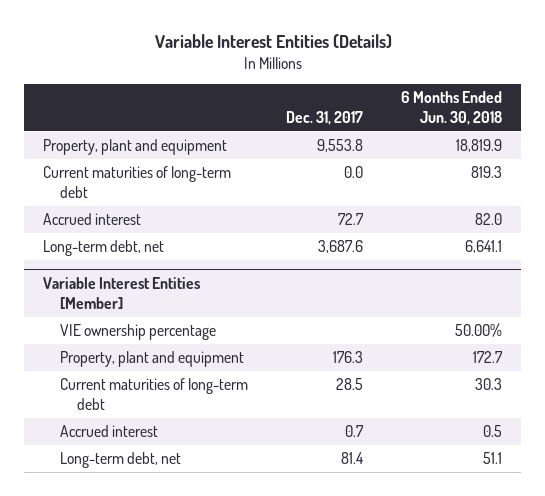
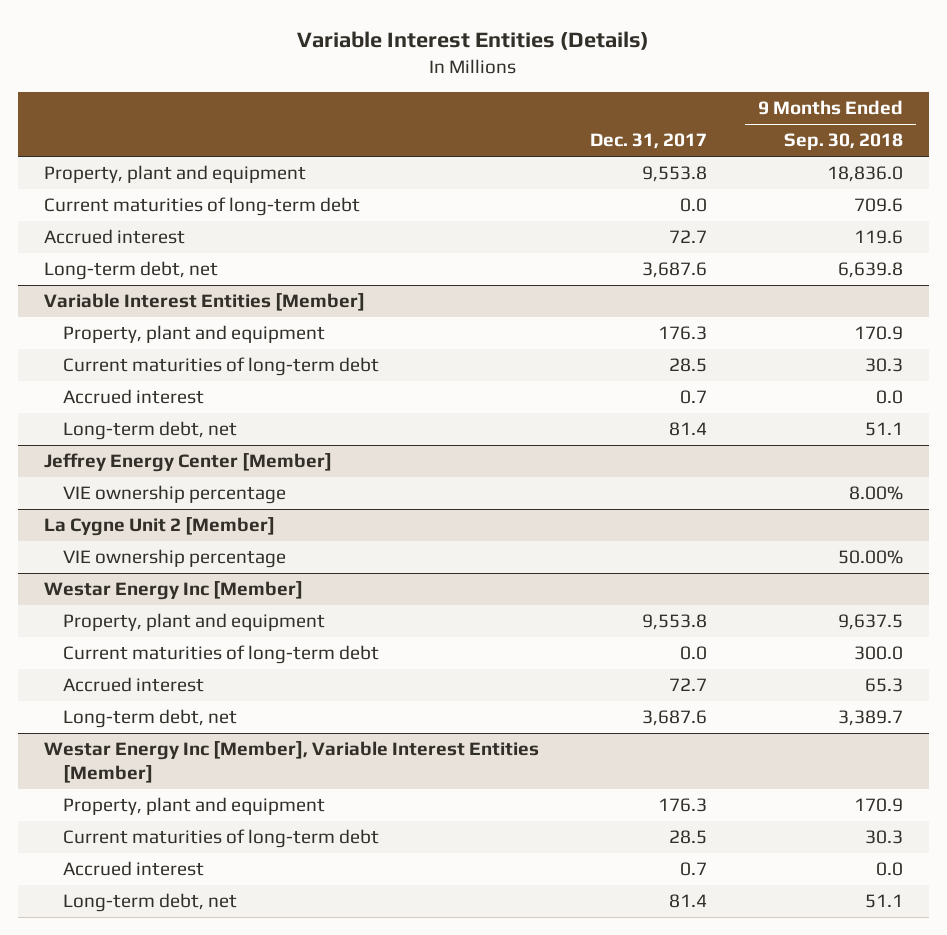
- | Dec. 31, 2017 | 6 Months Ended Jun. 30, 2018
+ | Dec. 31, 2017 | 9 Months Ended Sep. 30, 2018
@ Variable Interest Entities [Member]
+ Property, plant and equipment | 176.3 | 170.9
+ Current maturities of long-term debt | 28.5 | 30.3
+ Accrued interest | 0.7 | 0.0
+ Long-term debt, net | 81.4 | 51.1
+ Jeffrey Energy Center [Member]
+ La Cygne Unit 2 [Member]
+ VIE ownership percentage | | 50.00%
+ Westar Energy Inc [Member]
+ Property, plant and equipment | 9,553.8 | 9,637.5
+ Current maturities of long-term debt | 0.0 | 300.0
+ Accrued interest | 72.7 | 65.3
+ Long-term debt, net | 3,687.6 | 3,389.7
+ Westar Energy Inc [Member], Variable Interest Entities [Member]

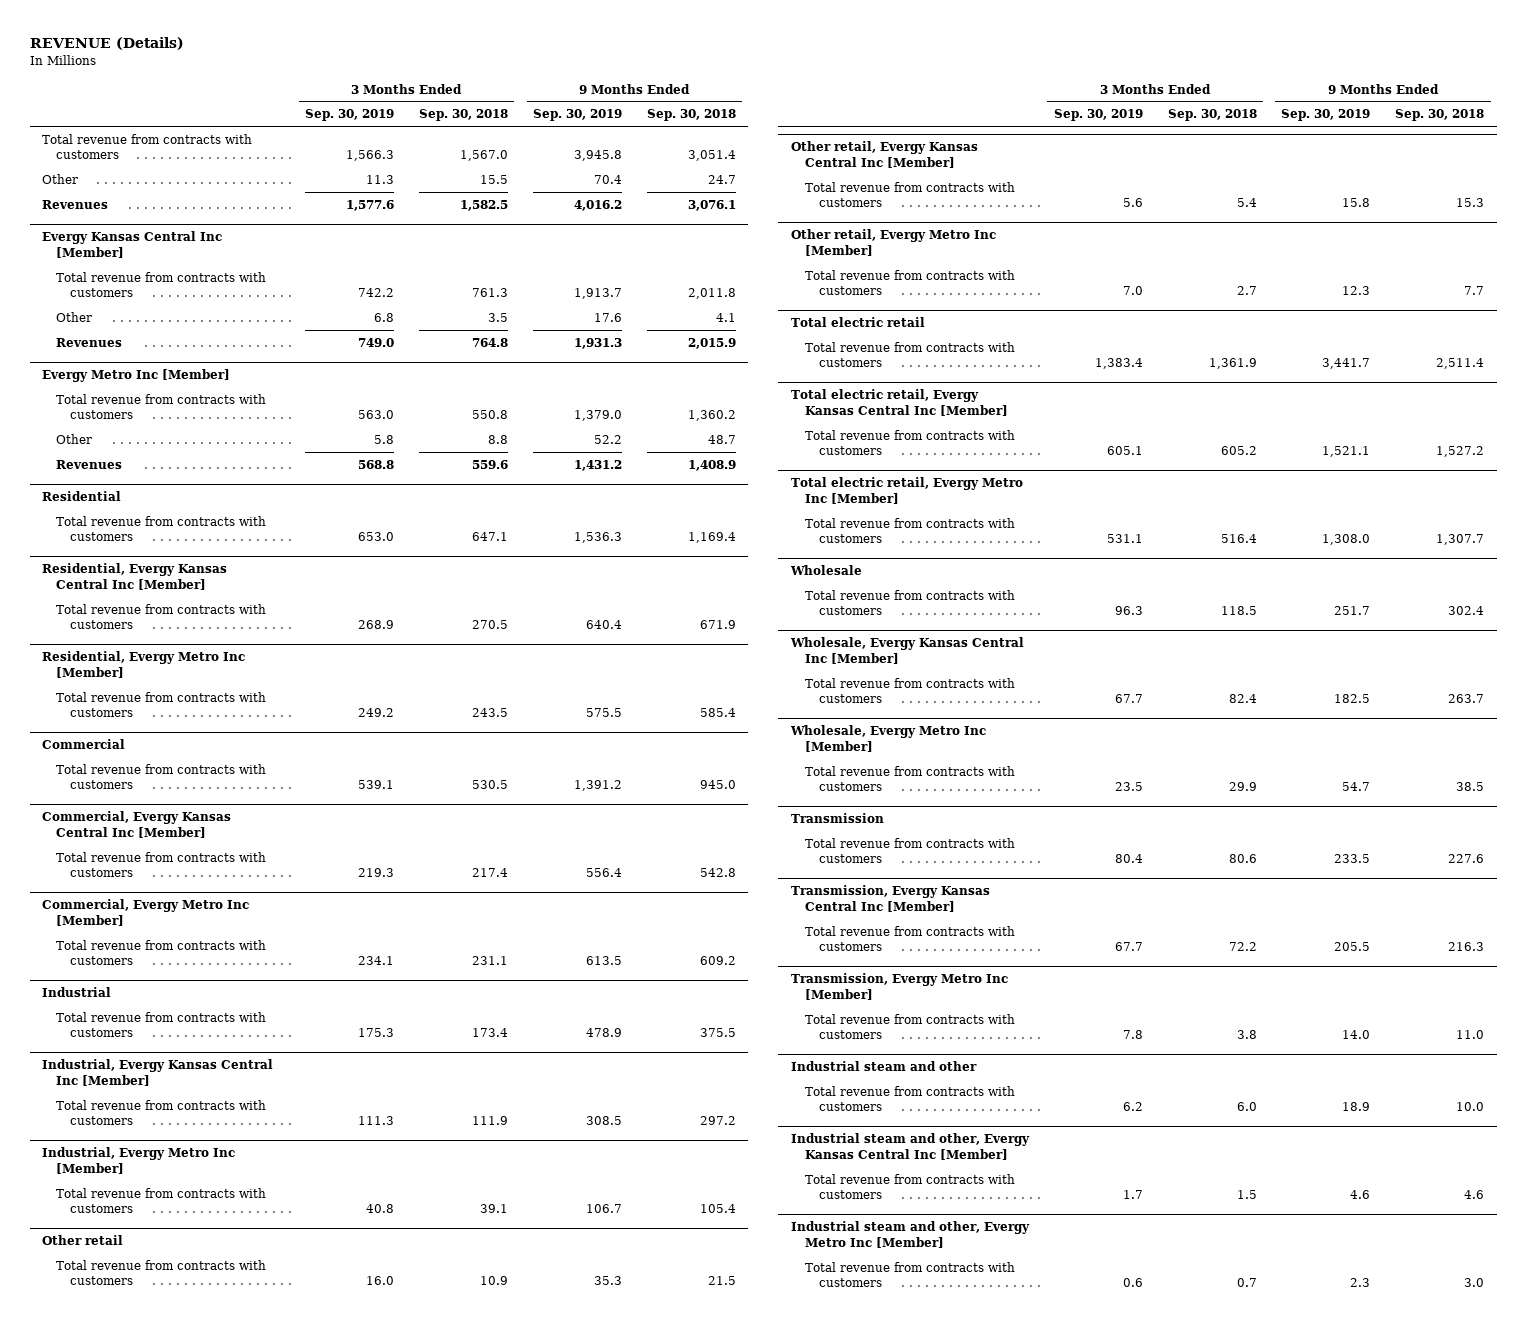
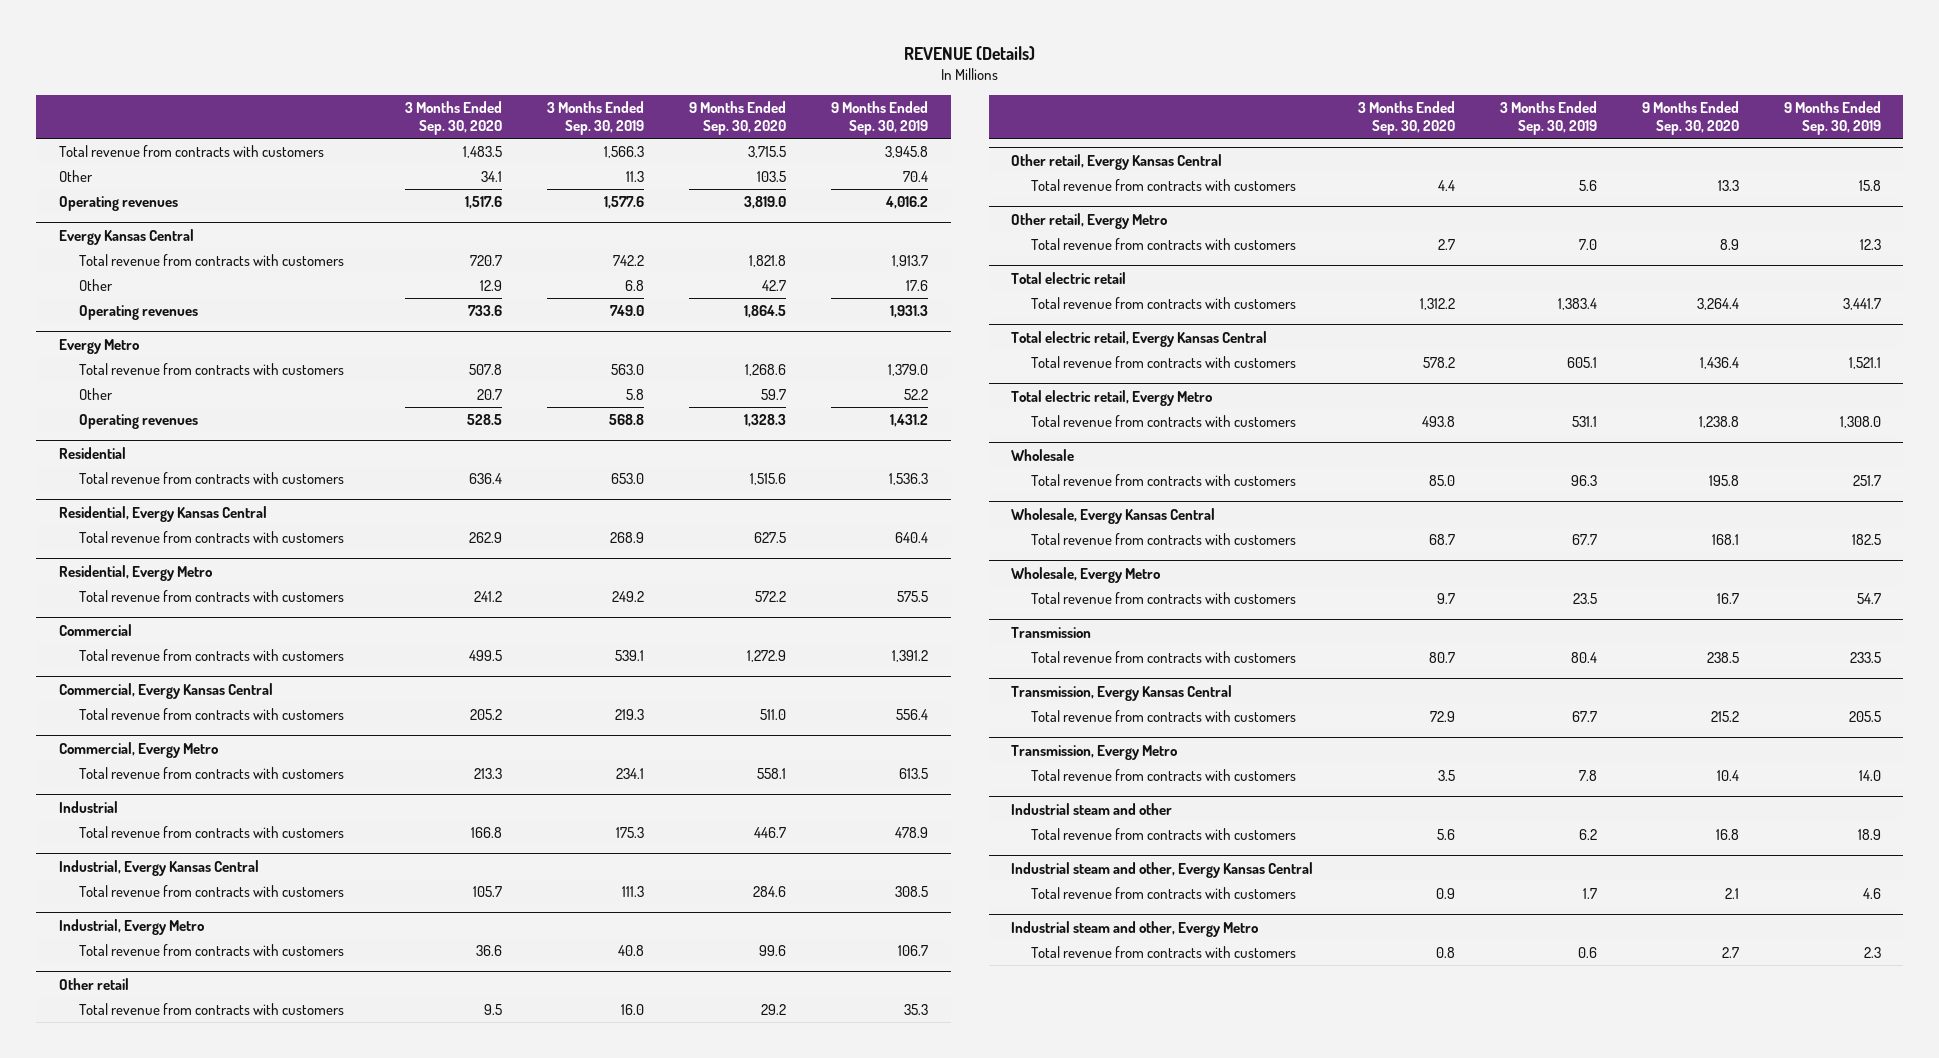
- | 3 Months Ended Sep. 30, 2019 | 3 Months Ended Sep. 30, 2018 | 9 Months Ended Sep. 30, 2019 | 9 Months Ended Sep. 30, 2018
+ | 3 Months Ended Sep. 30, 2020 | 3 Months Ended Sep. 30, 2019 | 9 Months Ended Sep. 30, 2020 | 9 Months Ended Sep. 30, 2019
- Revenues | 1,577.6 | 1,582.5 | 4,016.2 | 3,076.1
- Evergy Kansas Central Inc [Member]
+ Operating revenues | 1,517.6 | 1,577.6 | 3,819.0 | 4,016.2
+ Evergy Kansas Central
- Revenues | 749.0 | 764.8 | 1,931.3 | 2,015.9
- Evergy Metro Inc [Member]
+ Operating revenues | 733.6 | 749.0 | 1,864.5 | 1,931.3
+ Evergy Metro
- Revenues | 568.8 | 559.6 | 1,431.2 | 1,408.9
+ Operating revenues | 528.5 | 568.8 | 1,328.3 | 1,431.2
- Residential, Evergy Kansas Central Inc [Member]
+ Residential, Evergy Kansas Central
- Residential, Evergy Metro Inc [Member]
+ Residential, Evergy Metro
- Commercial, Evergy Kansas Central Inc [Member]
+ Commercial, Evergy Kansas Central
- Commercial, Evergy Metro Inc [Member]
+ Commercial, Evergy Metro
- Industrial, Evergy Kansas Central Inc [Member]
+ Industrial, Evergy Kansas Central
- Industrial, Evergy Metro Inc [Member]
+ Industrial, Evergy Metro
- Other retail, Evergy Kansas Central Inc [Member]
+ Other retail, Evergy Kansas Central
- Other retail, Evergy Metro Inc [Member]
+ Other retail, Evergy Metro
- Total electric retail, Evergy Kansas Central Inc [Member]
+ Total electric retail, Evergy Kansas Central
- Total electric retail, Evergy Metro Inc [Member]
+ Total electric retail, Evergy Metro
- Wholesale, Evergy Kansas Central Inc [Member]
+ Wholesale, Evergy Kansas Central
- Wholesale, Evergy Metro Inc [Member]
+ Wholesale, Evergy Metro
- Transmission, Evergy Kansas Central Inc [Member]
+ Transmission, Evergy Kansas Central
- Transmission, Evergy Metro Inc [Member]
+ Transmission, Evergy Metro
- Industrial steam and other, Evergy Kansas Central Inc [Member]
+ Industrial steam and other, Evergy Kansas Central
- Industrial steam and other, Evergy Metro Inc [Member]
+ Industrial steam and other, Evergy Metro

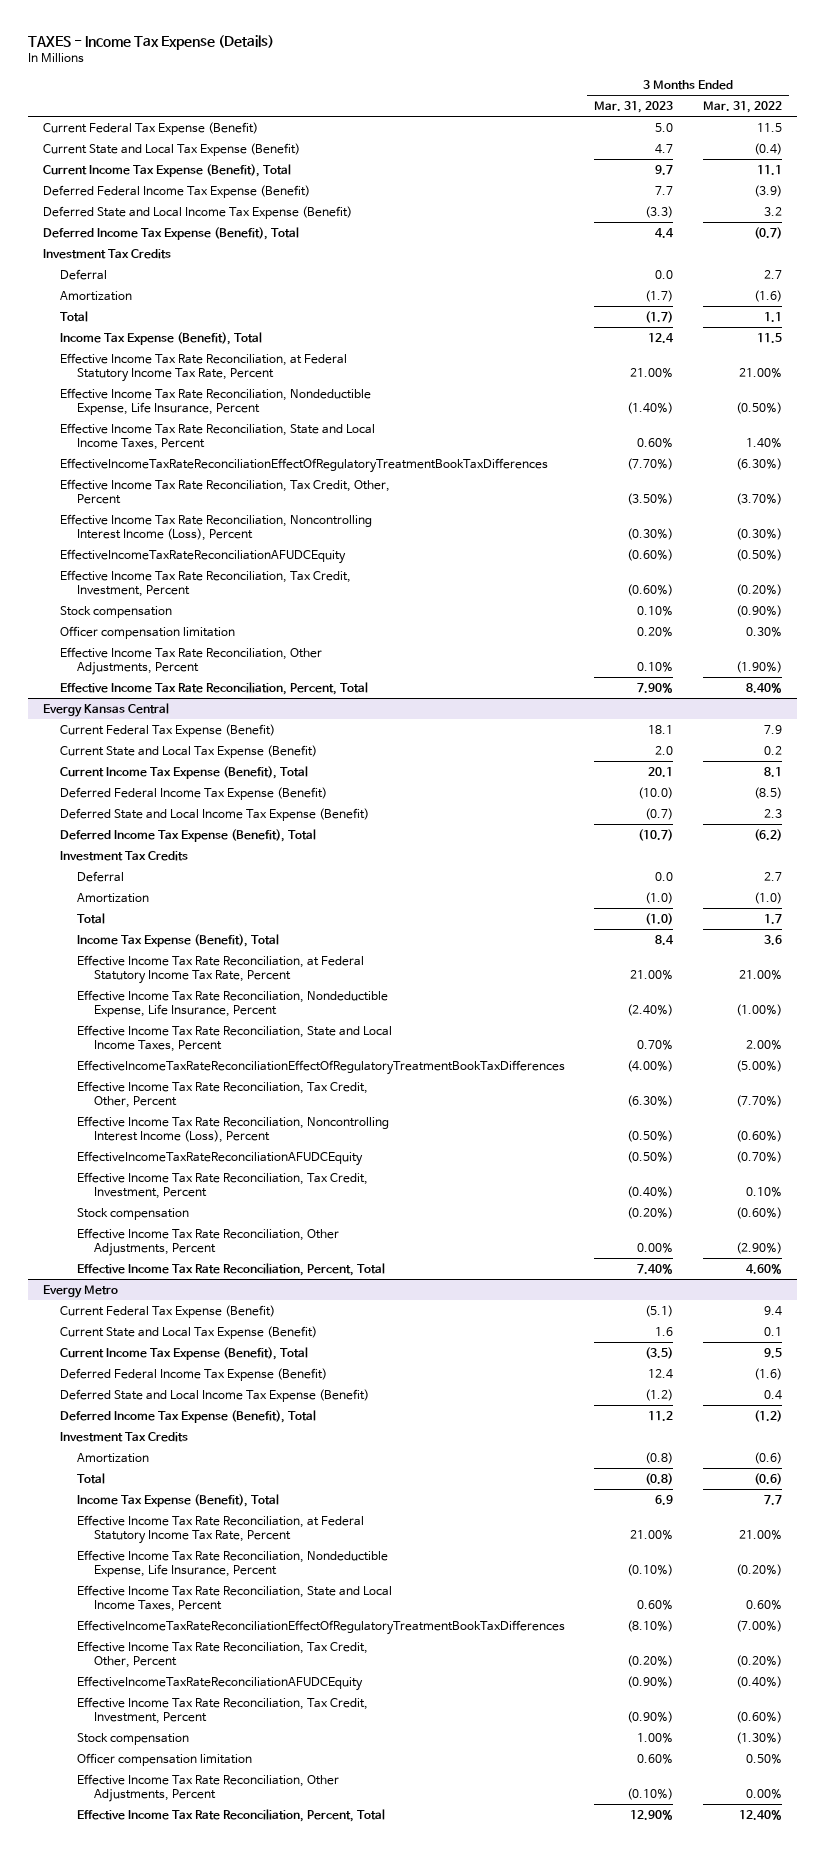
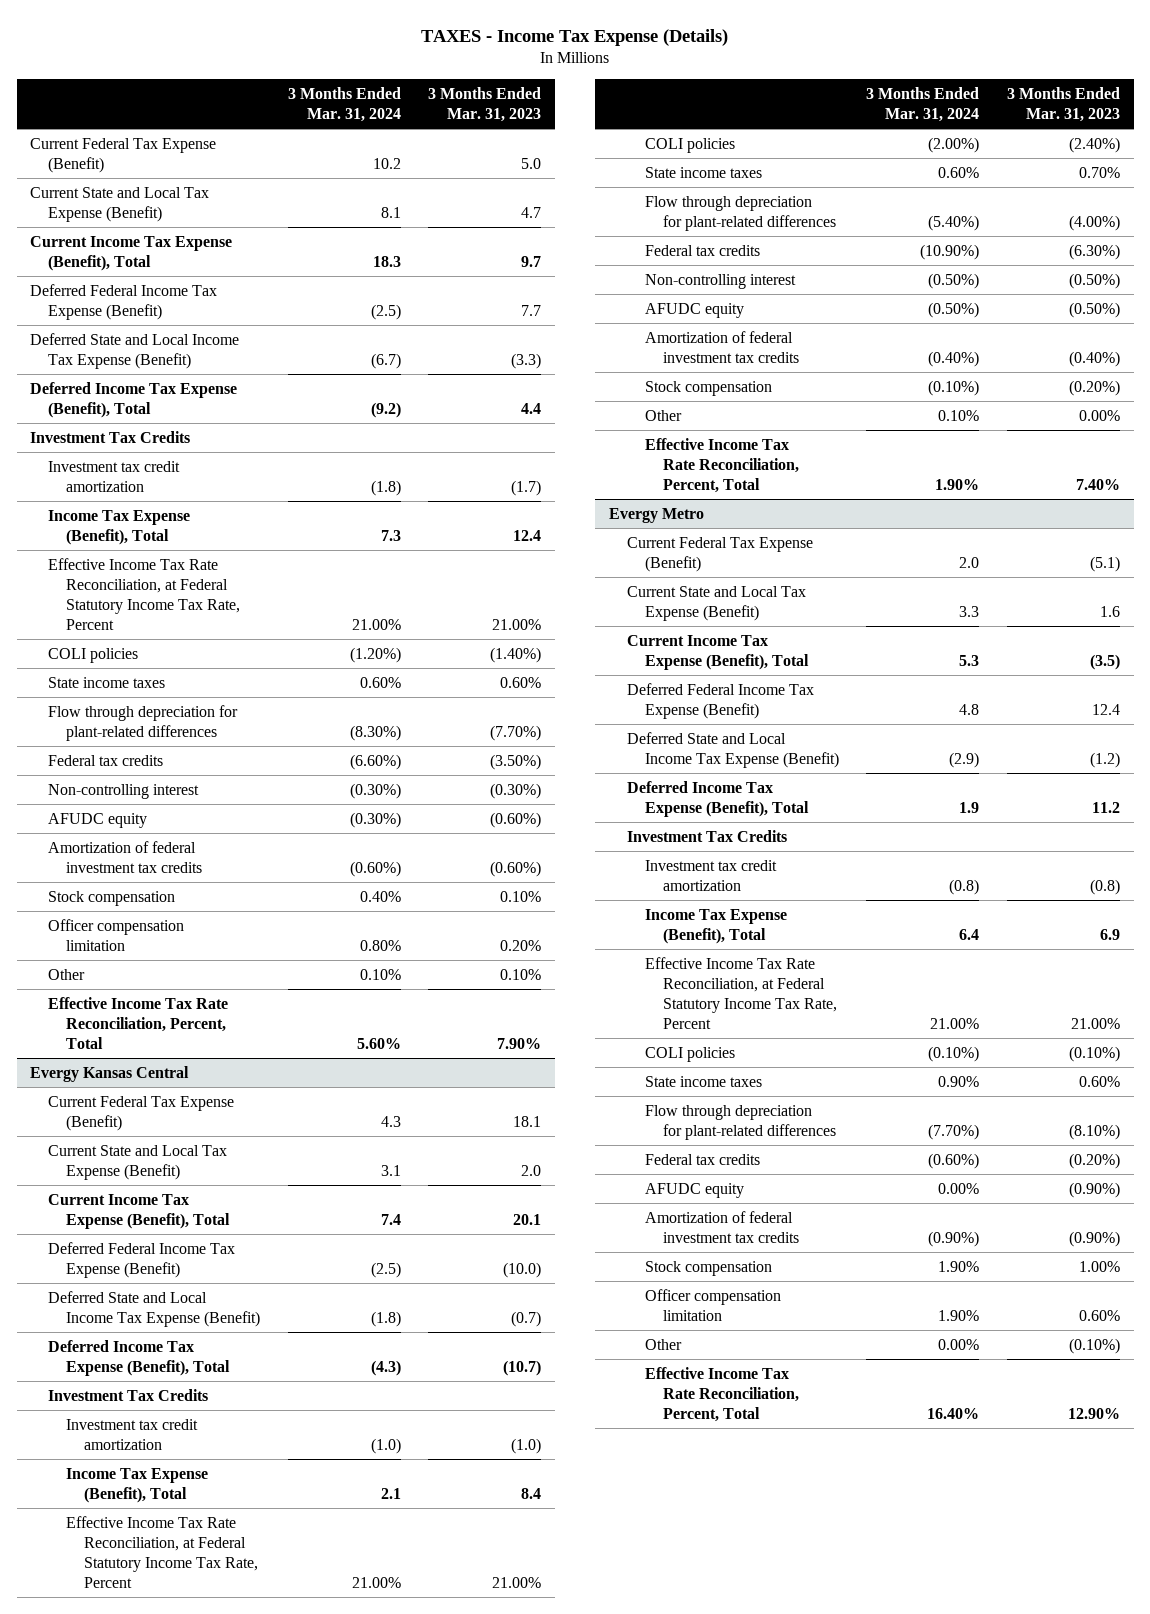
- | 3 Months Ended Mar. 31, 2023 | 3 Months Ended Mar. 31, 2022
+ | 3 Months Ended Mar. 31, 2024 | 3 Months Ended Mar. 31, 2023
- Deferral | 0.0 | 2.7
- Amortization | (1.7) | (1.6)
- Total | (1.7) | 1.1
+ Investment tax credit amortization | (1.8) | (1.7)
- Effective Income Tax Rate Reconciliation, Nondeductible Expense, Life Insurance, Percent | (1.40%) | (0.50%)
- Effective Income Tax Rate Reconciliation, State and Local Income Taxes, Percent | 0.60% | 1.40%
- EffectiveIncomeTaxRateReconciliationEffectOfRegulatoryTreatmentBookTaxDifferences | (7.70%) | (6.30%)
- Effective Income Tax Rate Reconciliation, Tax Credit, Other, Percent | (3.50%) | (3.70%)
- Effective Income Tax Rate Reconciliation, Noncontrolling Interest Income (Loss), Percent | (0.30%) | (0.30%)
- EffectiveIncomeTaxRateReconciliationAFUDCEquity | (0.60%) | (0.50%)
- Effective Income Tax Rate Reconciliation, Tax Credit, Investment, Percent | (0.60%) | (0.20%)
+ COLI policies | (1.20%) | (1.40%)
+ State income taxes | 0.60% | 0.60%
+ Flow through depreciation for plant-related differences | (8.30%) | (7.70%)
+ Federal tax credits | (6.60%) | (3.50%)
+ Non-controlling interest | (0.30%) | (0.30%)
+ AFUDC equity | (0.30%) | (0.60%)
+ Amortization of federal investment tax credits | (0.60%) | (0.60%)
- Effective Income Tax Rate Reconciliation, Other Adjustments, Percent | 0.10% | (1.90%)
+ Other | 0.10% | 0.10%
@ Evergy Kansas Central
- Deferral | 0.0 | 2.7
- Amortization | (1.0) | (1.0)
- Total | (1.0) | 1.7
+ Investment tax credit amortization | (1.0) | (1.0)
- Effective Income Tax Rate Reconciliation, Nondeductible Expense, Life Insurance, Percent | (2.40%) | (1.00%)
- Effective Income Tax Rate Reconciliation, State and Local Income Taxes, Percent | 0.70% | 2.00%
- EffectiveIncomeTaxRateReconciliationEffectOfRegulatoryTreatmentBookTaxDifferences | (4.00%) | (5.00%)
- Effective Income Tax Rate Reconciliation, Tax Credit, Other, Percent | (6.30%) | (7.70%)
- Effective Income Tax Rate Reconciliation, Noncontrolling Interest Income (Loss), Percent | (0.50%) | (0.60%)
- EffectiveIncomeTaxRateReconciliationAFUDCEquity | (0.50%) | (0.70%)
- Effective Income Tax Rate Reconciliation, Tax Credit, Investment, Percent | (0.40%) | 0.10%
+ COLI policies | (2.00%) | (2.40%)
+ State income taxes | 0.60% | 0.70%
+ Flow through depreciation for plant-related differences | (5.40%) | (4.00%)
+ Federal tax credits | (10.90%) | (6.30%)
+ Non-controlling interest | (0.50%) | (0.50%)
+ AFUDC equity | (0.50%) | (0.50%)
+ Amortization of federal investment tax credits | (0.40%) | (0.40%)
- Effective Income Tax Rate Reconciliation, Other Adjustments, Percent | 0.00% | (2.90%)
+ Other | 0.10% | 0.00%
@ Evergy Metro
- Amortization | (0.8) | (0.6)
- Total | (0.8) | (0.6)
+ Investment tax credit amortization | (0.8) | (0.8)
- Effective Income Tax Rate Reconciliation, Nondeductible Expense, Life Insurance, Percent | (0.10%) | (0.20%)
- Effective Income Tax Rate Reconciliation, State and Local Income Taxes, Percent | 0.60% | 0.60%
- EffectiveIncomeTaxRateReconciliationEffectOfRegulatoryTreatmentBookTaxDifferences | (8.10%) | (7.00%)
- Effective Income Tax Rate Reconciliation, Tax Credit, Other, Percent | (0.20%) | (0.20%)
- EffectiveIncomeTaxRateReconciliationAFUDCEquity | (0.90%) | (0.40%)
- Effective Income Tax Rate Reconciliation, Tax Credit, Investment, Percent | (0.90%) | (0.60%)
+ COLI policies | (0.10%) | (0.10%)
+ State income taxes | 0.90% | 0.60%
+ Flow through depreciation for plant-related differences | (7.70%) | (8.10%)
+ Federal tax credits | (0.60%) | (0.20%)
+ AFUDC equity | 0.00% | (0.90%)
+ Amortization of federal investment tax credits | (0.90%) | (0.90%)
- Effective Income Tax Rate Reconciliation, Other Adjustments, Percent | (0.10%) | 0.00%
+ Other | 0.00% | (0.10%)

